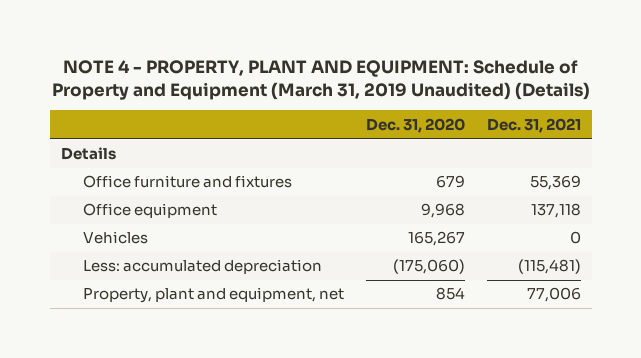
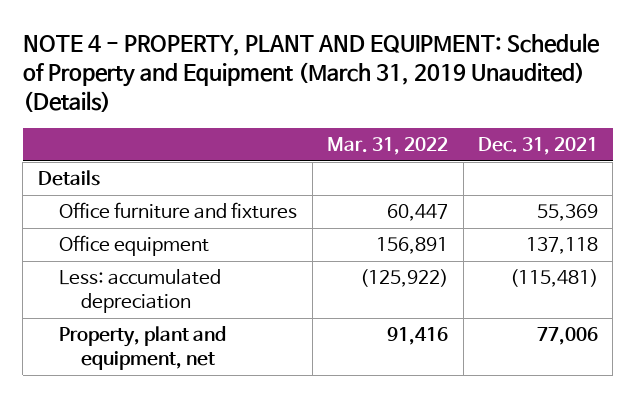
- | Dec. 31, 2020 | Dec. 31, 2021
+ | Mar. 31, 2022 | Dec. 31, 2021
- Vehicles | 165,267 | 0

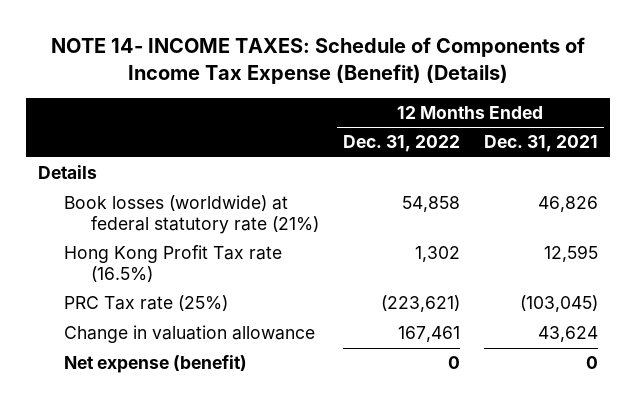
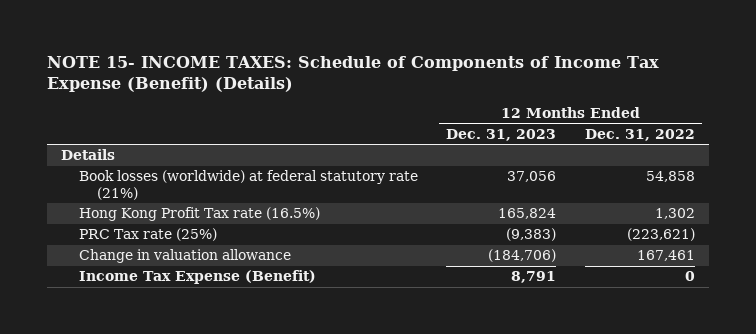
- NOTE 14- INCOME TAXES: Schedule of Components of Income Tax Expense (Benefit) (Details)
+ NOTE 15- INCOME TAXES: Schedule of Components of Income Tax Expense (Benefit) (Details)
- | 12 Months Ended Dec. 31, 2022 | 12 Months Ended Dec. 31, 2021
+ | 12 Months Ended Dec. 31, 2023 | 12 Months Ended Dec. 31, 2022
- Net expense (benefit) | 0 | 0
+ Income Tax Expense (Benefit) | 8,791 | 0

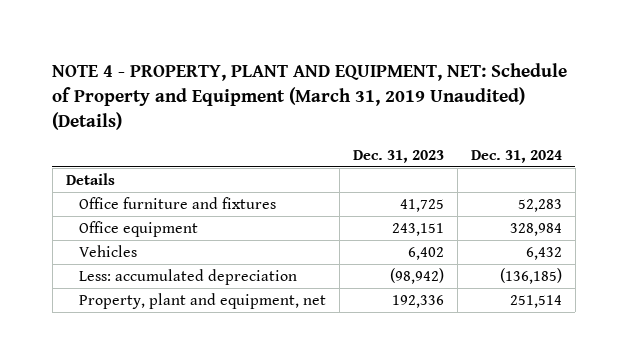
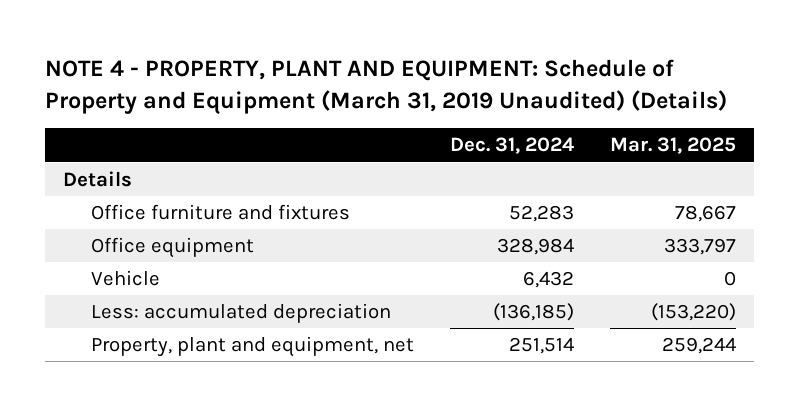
- NOTE 4 - PROPERTY, PLANT AND EQUIPMENT, NET: Schedule of Property and Equipment (March 31, 2019 Unaudited) (Details)
+ NOTE 4 - PROPERTY, PLANT AND EQUIPMENT: Schedule of Property and Equipment (March 31, 2019 Unaudited) (Details)
- | Dec. 31, 2023 | Dec. 31, 2024
+ | Dec. 31, 2024 | Mar. 31, 2025
- Vehicles | 6,402 | 6,432
+ Vehicle | 6,432 | 0

